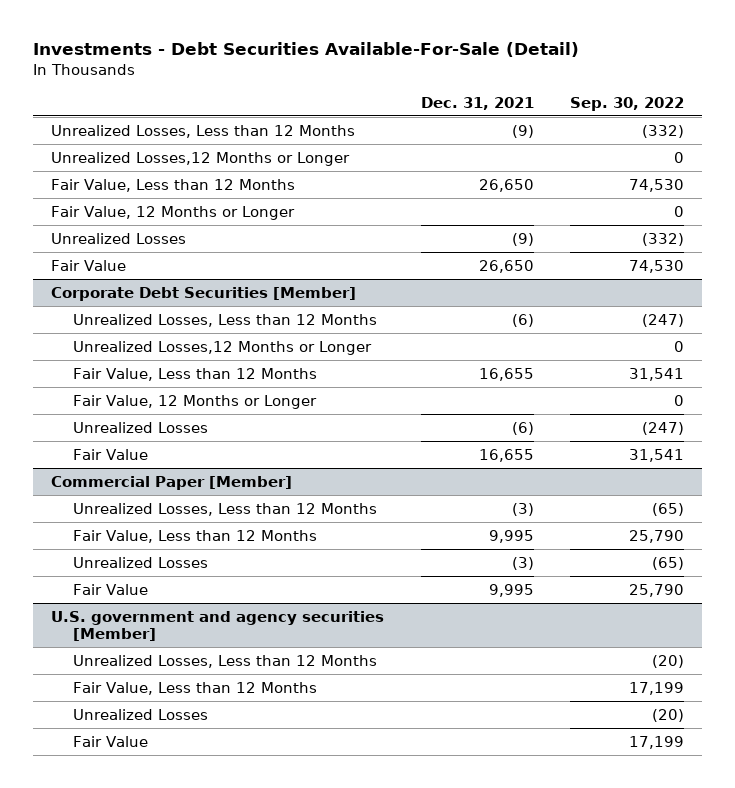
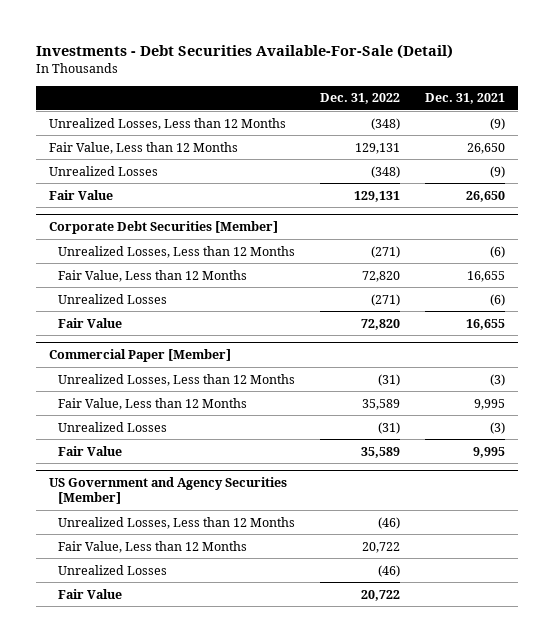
- | Dec. 31, 2021 | Sep. 30, 2022
+ | Dec. 31, 2022 | Dec. 31, 2021
- Unrealized Losses,12 Months or Longer | | 0
- Fair Value, 12 Months or Longer | | 0
@ Corporate Debt Securities [Member]
- Unrealized Losses,12 Months or Longer | | 0
- Fair Value, 12 Months or Longer | | 0
- U.S. government and agency securities [Member]
+ US Government and Agency Securities [Member]

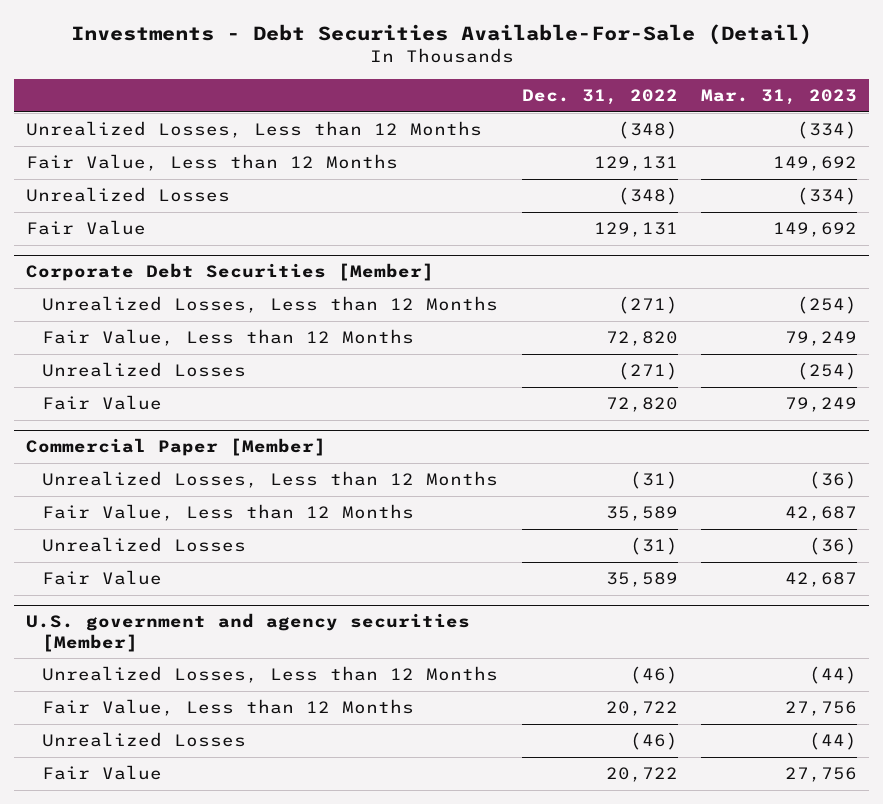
- | Dec. 31, 2022 | Dec. 31, 2021
+ | Dec. 31, 2022 | Mar. 31, 2023
- US Government and Agency Securities [Member]
+ U.S. government and agency securities [Member]

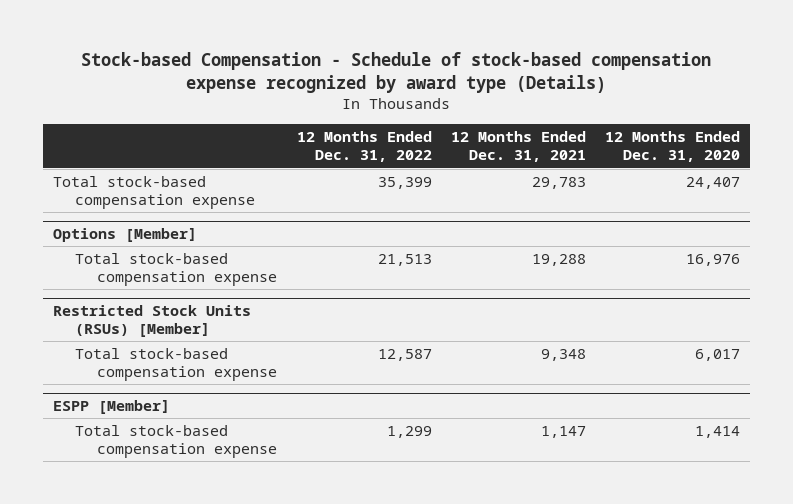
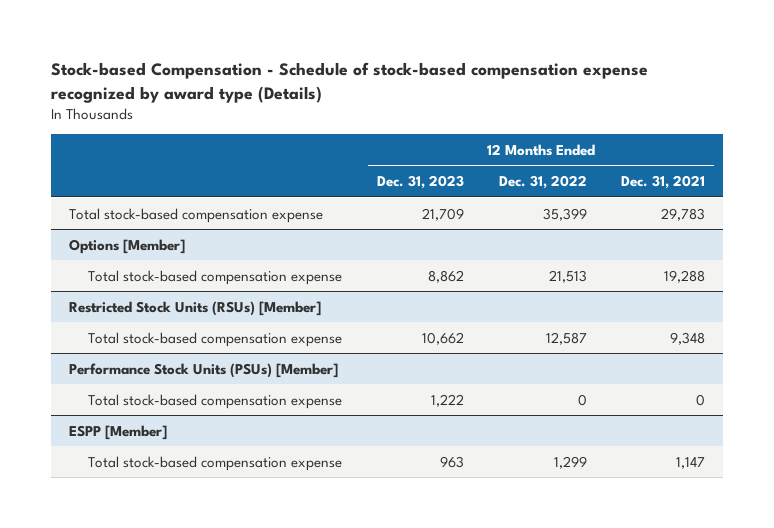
- | 12 Months Ended Dec. 31, 2022 | 12 Months Ended Dec. 31, 2021 | 12 Months Ended Dec. 31, 2020
+ | 12 Months Ended Dec. 31, 2023 | 12 Months Ended Dec. 31, 2022 | 12 Months Ended Dec. 31, 2021
+ Performance Stock Units (PSUs) [Member]
+ Total stock-based compensation expense | 1,222 | 0 | 0

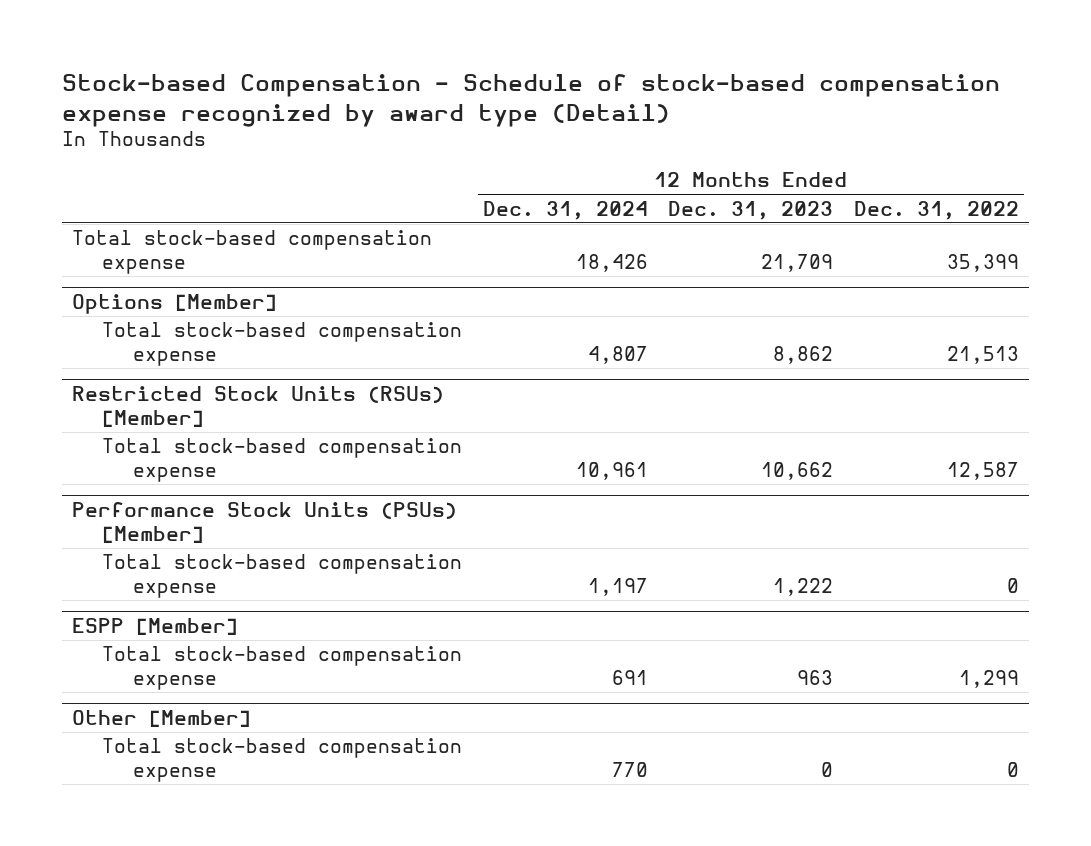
- Stock-based Compensation - Schedule of stock-based compensation expense recognized by award type (Details)
+ Stock-based Compensation - Schedule of stock-based compensation expense recognized by award type (Detail)
- | 12 Months Ended Dec. 31, 2023 | 12 Months Ended Dec. 31, 2022 | 12 Months Ended Dec. 31, 2021
+ | 12 Months Ended Dec. 31, 2024 | 12 Months Ended Dec. 31, 2023 | 12 Months Ended Dec. 31, 2022
+ Other [Member]
+ Total stock-based compensation expense | 770 | 0 | 0

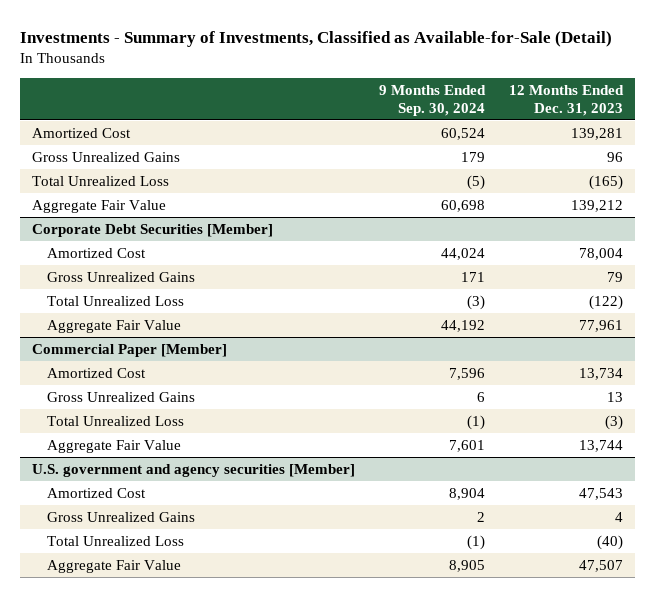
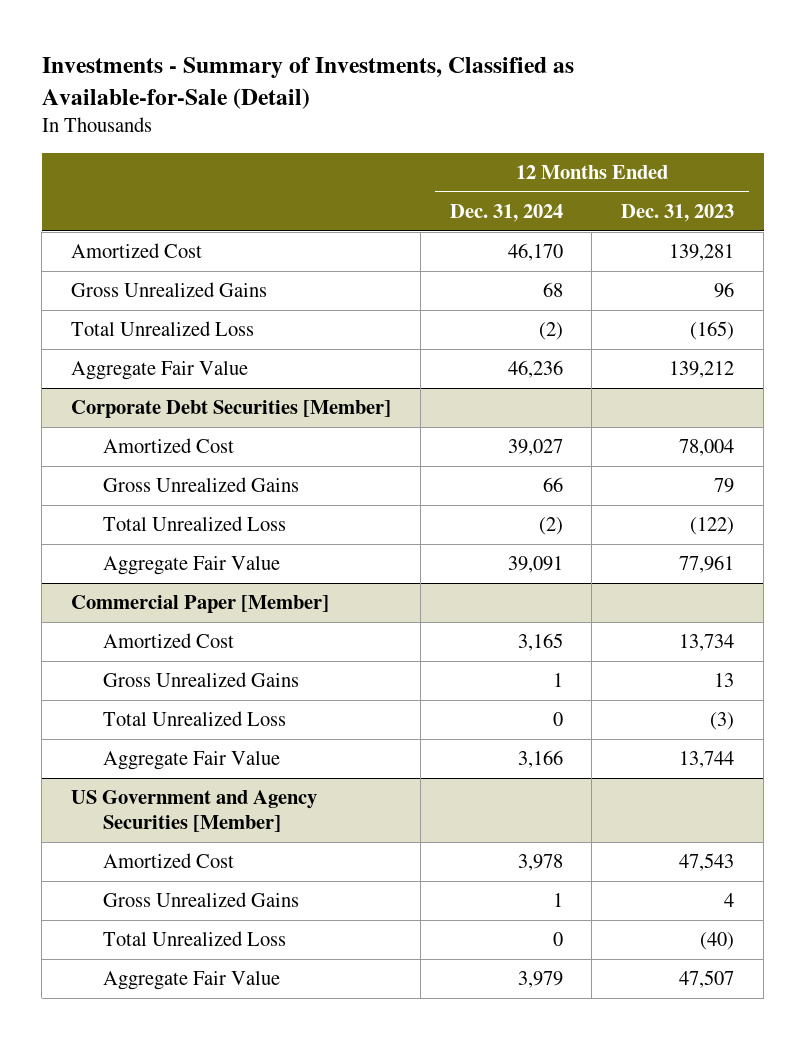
- | 9 Months Ended Sep. 30, 2024 | 12 Months Ended Dec. 31, 2023
+ | 12 Months Ended Dec. 31, 2024 | 12 Months Ended Dec. 31, 2023
- U.S. government and agency securities [Member]
+ US Government and Agency Securities [Member]

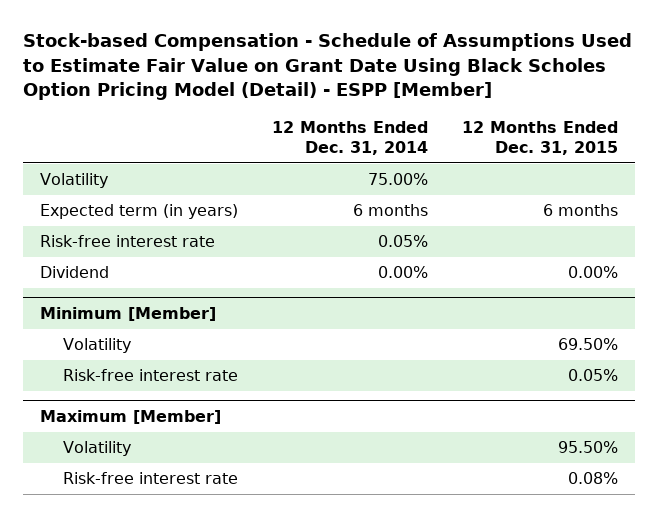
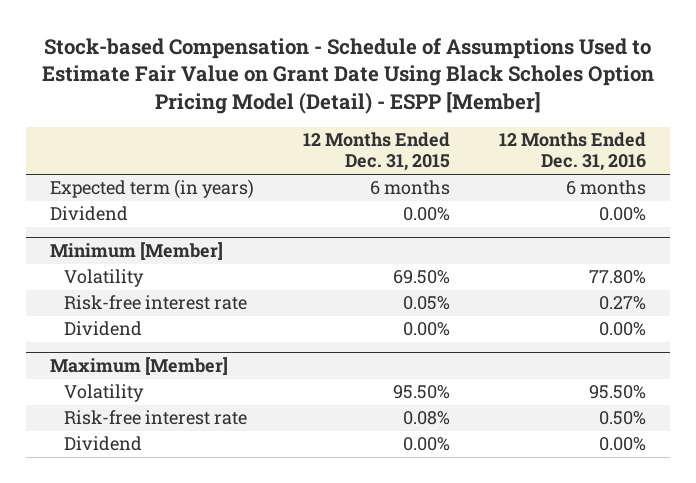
- | 12 Months Ended Dec. 31, 2014 | 12 Months Ended Dec. 31, 2015
+ | 12 Months Ended Dec. 31, 2015 | 12 Months Ended Dec. 31, 2016
- Volatility | 75.00% |
- Risk-free interest rate | 0.05% |
@ Minimum [Member]
+ Dividend | 0.00% | 0.00%
@ Maximum [Member]
+ Dividend | 0.00% | 0.00%

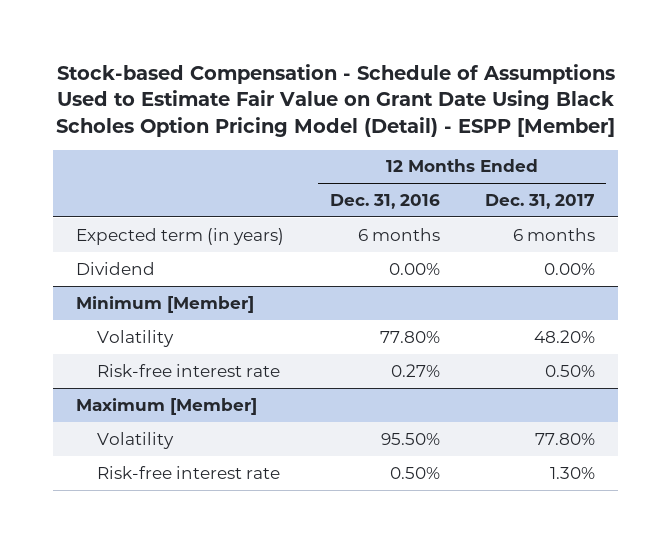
- | 12 Months Ended Dec. 31, 2015 | 12 Months Ended Dec. 31, 2016
+ | 12 Months Ended Dec. 31, 2016 | 12 Months Ended Dec. 31, 2017
@ Minimum [Member]
- Dividend | 0.00% | 0.00%
@ Maximum [Member]
- Dividend | 0.00% | 0.00%

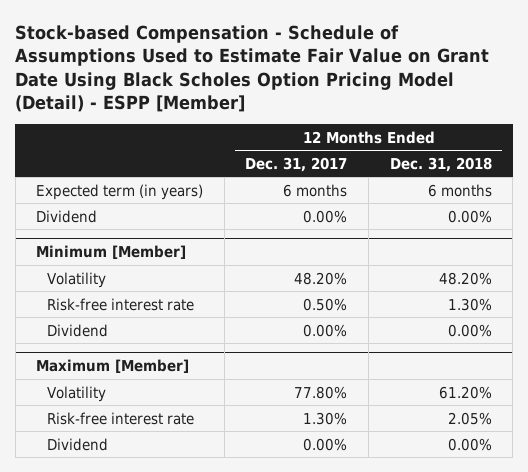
- | 12 Months Ended Dec. 31, 2016 | 12 Months Ended Dec. 31, 2017
+ | 12 Months Ended Dec. 31, 2017 | 12 Months Ended Dec. 31, 2018
@ Minimum [Member]
+ Dividend | 0.00% | 0.00%
@ Maximum [Member]
+ Dividend | 0.00% | 0.00%

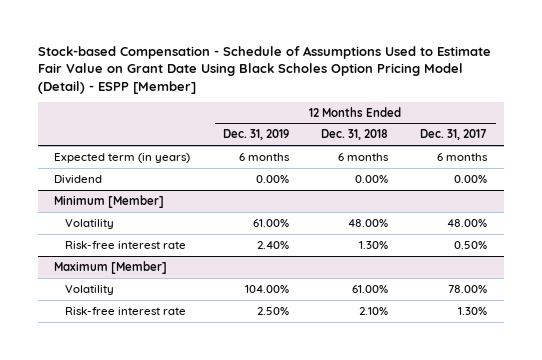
- | 12 Months Ended Dec. 31, 2017 | 12 Months Ended Dec. 31, 2018
+ | 12 Months Ended Dec. 31, 2019 | 12 Months Ended Dec. 31, 2018 | 12 Months Ended Dec. 31, 2017
@ Minimum [Member]
- Volatility | 48.20% | 48.20%
+ Volatility | 61.00% | 48.00% | 48.00%
- Dividend | 0.00% | 0.00%
@ Maximum [Member]
- Volatility | 77.80% | 61.20%
- Risk-free interest rate | 1.30% | 2.05%
- Dividend | 0.00% | 0.00%
+ Volatility | 104.00% | 61.00% | 78.00%
+ Risk-free interest rate | 2.50% | 2.10% | 1.30%

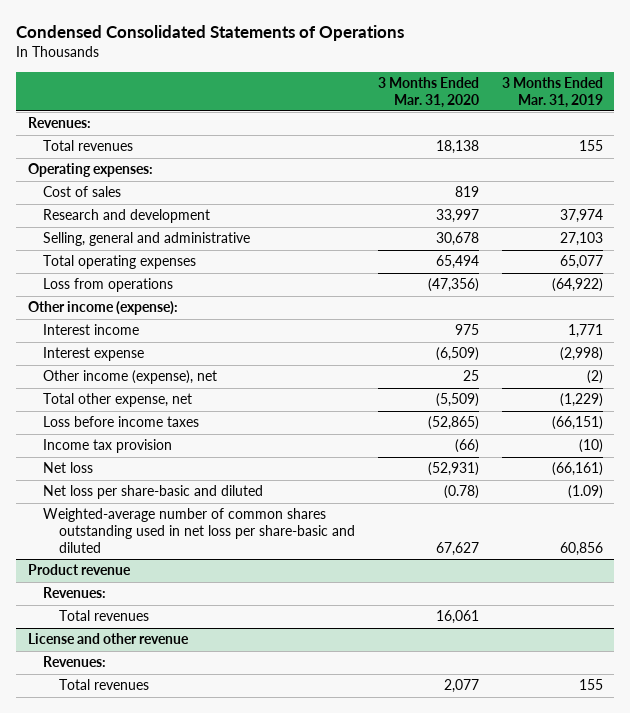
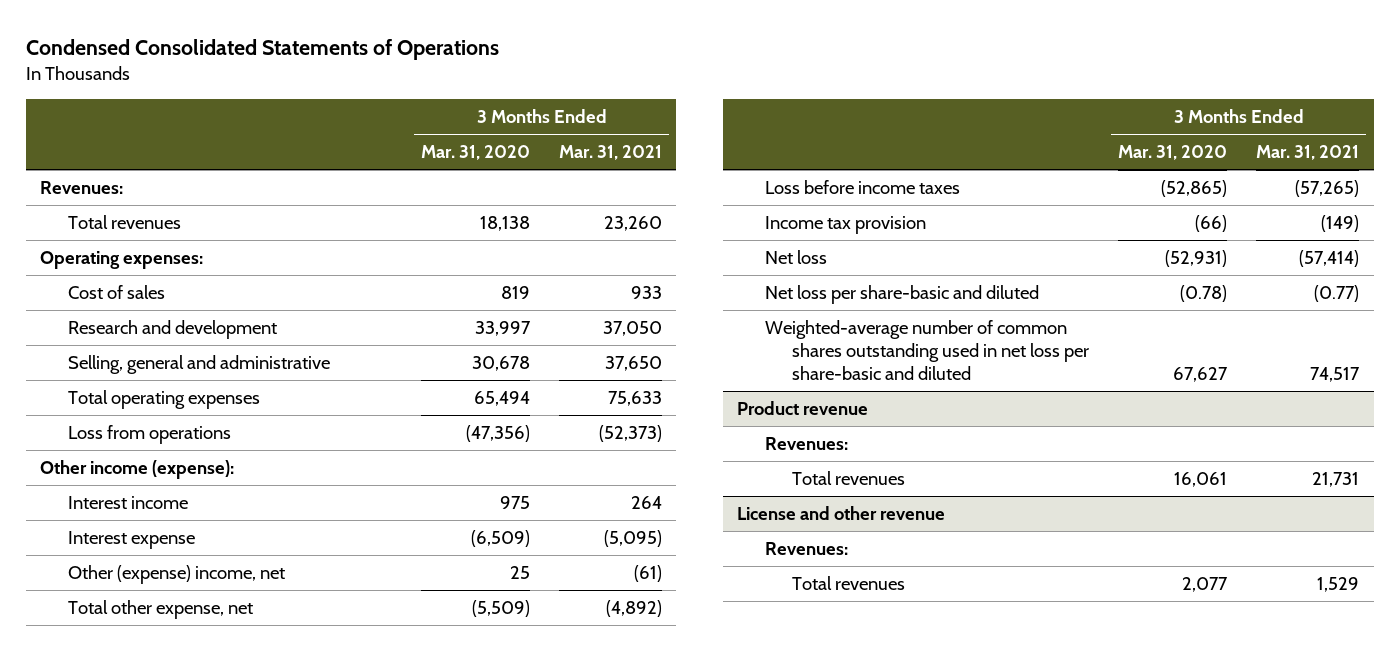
- | 3 Months Ended Mar. 31, 2020 | 3 Months Ended Mar. 31, 2019
+ | 3 Months Ended Mar. 31, 2020 | 3 Months Ended Mar. 31, 2021
- Other income (expense), net | 25 | (2)
+ Other (expense) income, net | 25 | (61)

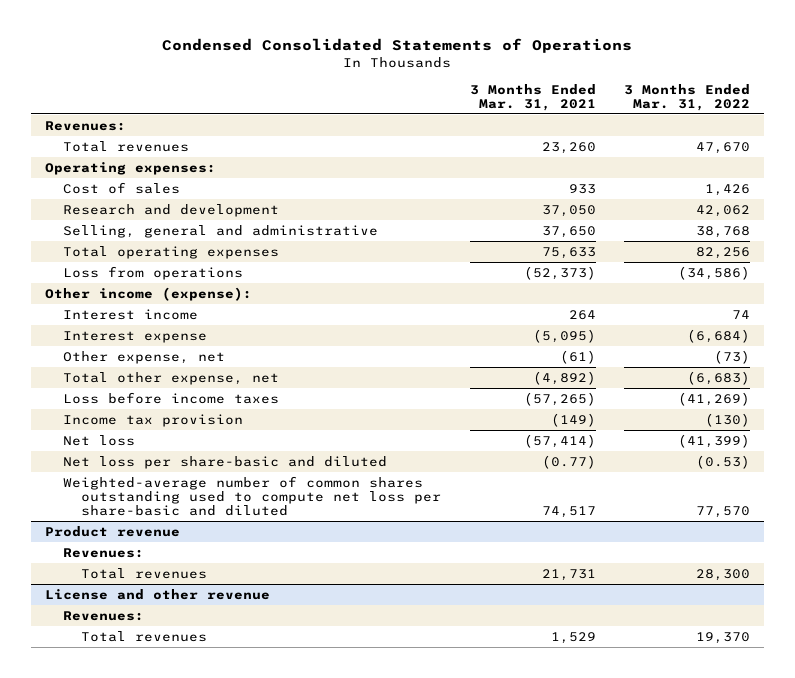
- | 3 Months Ended Mar. 31, 2020 | 3 Months Ended Mar. 31, 2021
+ | 3 Months Ended Mar. 31, 2021 | 3 Months Ended Mar. 31, 2022
- Other (expense) income, net | 25 | (61)
+ Other expense, net | (61) | (73)
- Weighted-average number of common shares outstanding used in net loss per share-basic and diluted | 67,627 | 74,517
+ Weighted-average number of common shares outstanding used to compute net loss per share-basic and diluted | 74,517 | 77,570

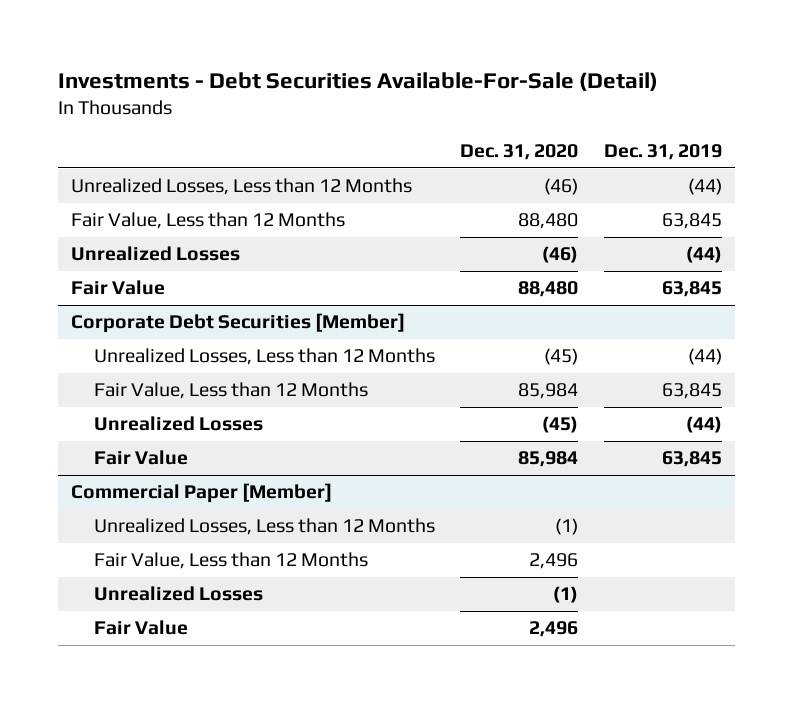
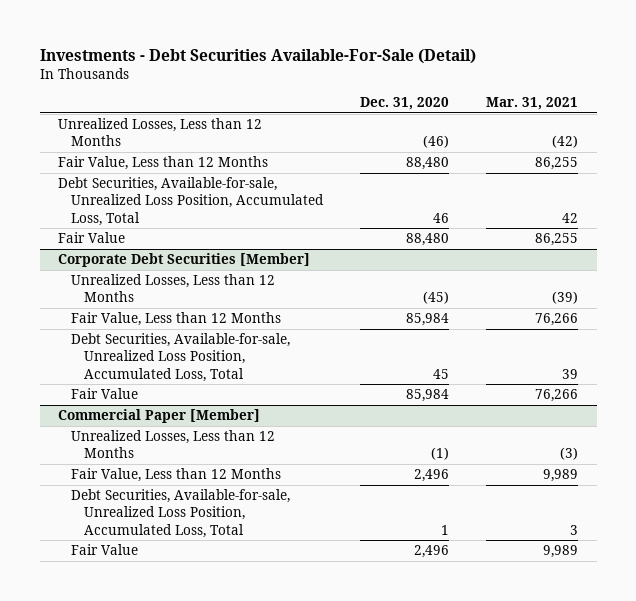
- | Dec. 31, 2020 | Dec. 31, 2019
+ | Dec. 31, 2020 | Mar. 31, 2021
- Unrealized Losses | (46) | (44)
+ Debt Securities, Available-for-sale, Unrealized Loss Position, Accumulated Loss, Total | 46 | 42
@ Corporate Debt Securities [Member]
- Unrealized Losses | (45) | (44)
+ Debt Securities, Available-for-sale, Unrealized Loss Position, Accumulated Loss, Total | 45 | 39
@ Commercial Paper [Member]
- Unrealized Losses | (1) |
+ Debt Securities, Available-for-sale, Unrealized Loss Position, Accumulated Loss, Total | 1 | 3

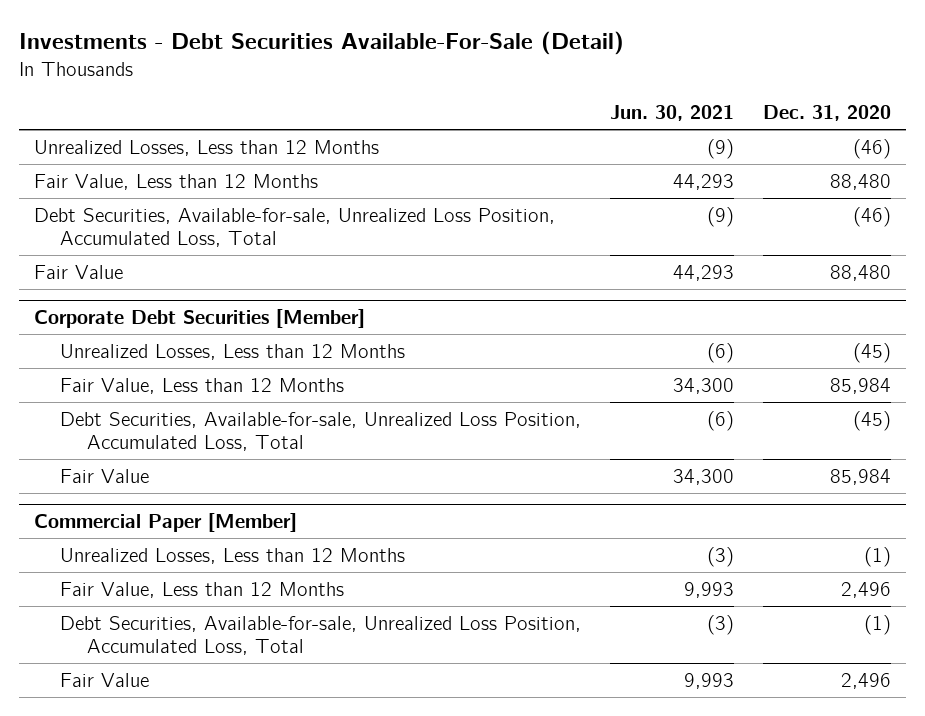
- | Dec. 31, 2020 | Mar. 31, 2021
+ | Jun. 30, 2021 | Dec. 31, 2020
- Debt Securities, Available-for-sale, Unrealized Loss Position, Accumulated Loss, Total | 46 | 42
+ Debt Securities, Available-for-sale, Unrealized Loss Position, Accumulated Loss, Total | (9) | (46)
@ Corporate Debt Securities [Member]
- Debt Securities, Available-for-sale, Unrealized Loss Position, Accumulated Loss, Total | 45 | 39
+ Debt Securities, Available-for-sale, Unrealized Loss Position, Accumulated Loss, Total | (6) | (45)
@ Commercial Paper [Member]
- Debt Securities, Available-for-sale, Unrealized Loss Position, Accumulated Loss, Total | 1 | 3
+ Debt Securities, Available-for-sale, Unrealized Loss Position, Accumulated Loss, Total | (3) | (1)

